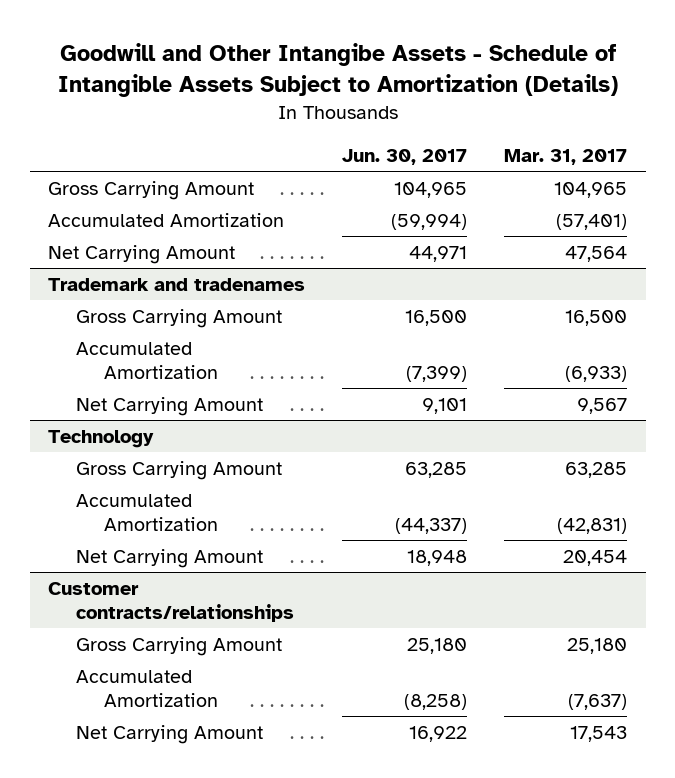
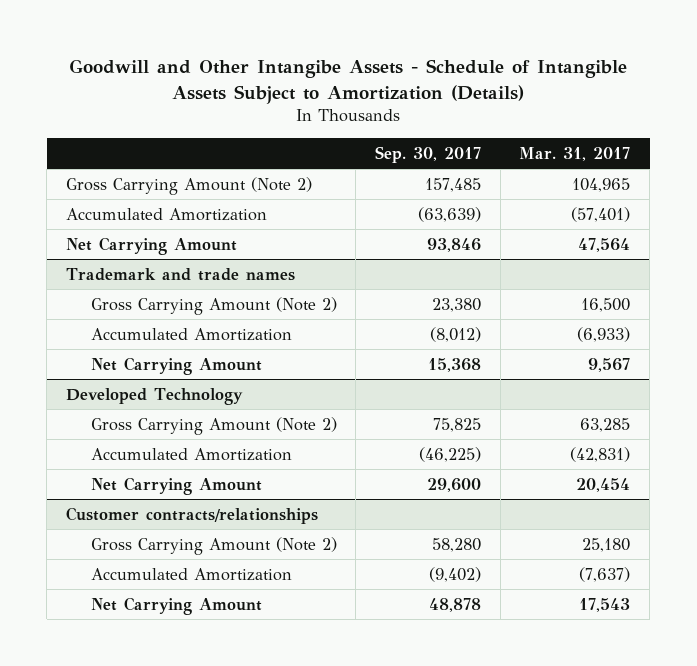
- | Jun. 30, 2017 | Mar. 31, 2017
+ | Sep. 30, 2017 | Mar. 31, 2017
- Gross Carrying Amount | 104,965 | 104,965
+ Gross Carrying Amount (Note 2) | 157,485 | 104,965
- Trademark and tradenames
- Gross Carrying Amount | 16,500 | 16,500
+ Trademark and trade names
+ Gross Carrying Amount (Note 2) | 23,380 | 16,500
- Technology
- Gross Carrying Amount | 63,285 | 63,285
+ Developed Technology
+ Gross Carrying Amount (Note 2) | 75,825 | 63,285
@ Customer contracts/relationships
- Gross Carrying Amount | 25,180 | 25,180
+ Gross Carrying Amount (Note 2) | 58,280 | 25,180

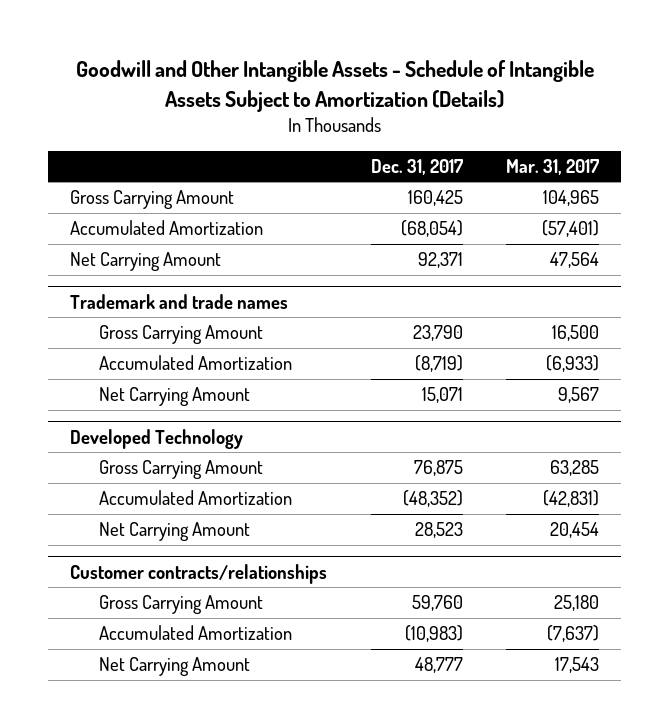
- Goodwill and Other Intangibe Assets - Schedule of Intangible Assets Subject to Amortization (Details)
+ Goodwill and Other Intangible Assets - Schedule of Intangible Assets Subject to Amortization (Details)
- | Sep. 30, 2017 | Mar. 31, 2017
+ | Dec. 31, 2017 | Mar. 31, 2017
- Gross Carrying Amount (Note 2) | 157,485 | 104,965
+ Gross Carrying Amount | 160,425 | 104,965
@ Trademark and trade names
- Gross Carrying Amount (Note 2) | 23,380 | 16,500
+ Gross Carrying Amount | 23,790 | 16,500
@ Developed Technology
- Gross Carrying Amount (Note 2) | 75,825 | 63,285
+ Gross Carrying Amount | 76,875 | 63,285
@ Customer contracts/relationships
- Gross Carrying Amount (Note 2) | 58,280 | 25,180
+ Gross Carrying Amount | 59,760 | 25,180

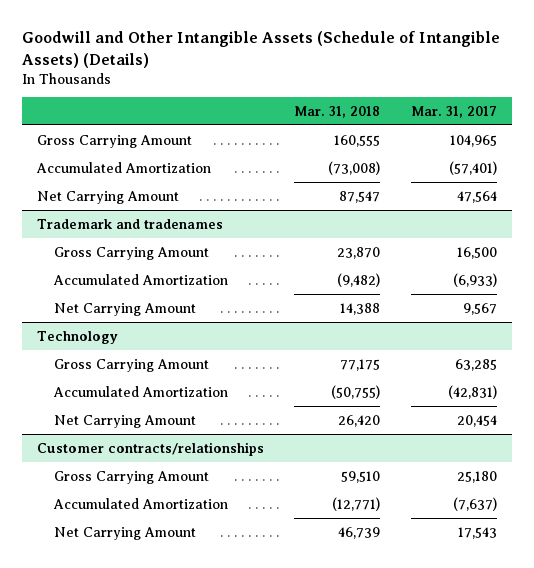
- Goodwill and Other Intangible Assets - Schedule of Intangible Assets Subject to Amortization (Details)
+ Goodwill and Other Intangible Assets (Schedule of Intangible Assets) (Details)
- | Dec. 31, 2017 | Mar. 31, 2017
+ | Mar. 31, 2018 | Mar. 31, 2017
- Trademark and trade names
+ Trademark and tradenames
- Developed Technology
+ Technology

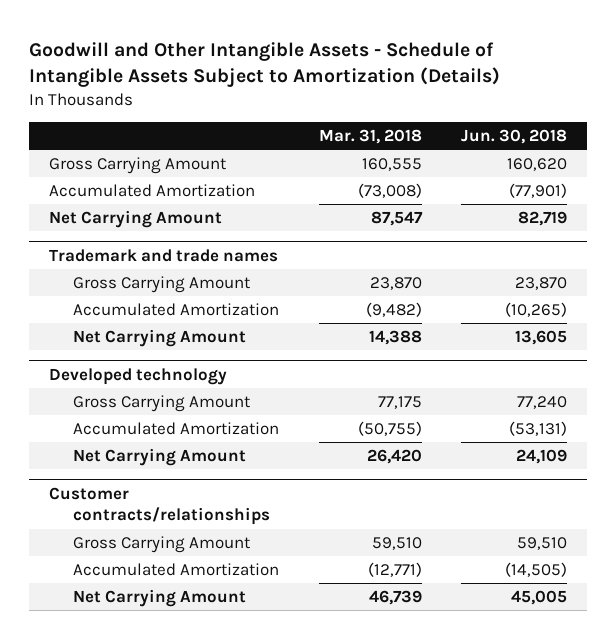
- Goodwill and Other Intangible Assets (Schedule of Intangible Assets) (Details)
+ Goodwill and Other Intangible Assets - Schedule of Intangible Assets Subject to Amortization (Details)
- | Mar. 31, 2018 | Mar. 31, 2017
+ | Mar. 31, 2018 | Jun. 30, 2018
- Trademark and tradenames
+ Trademark and trade names
- Technology
+ Developed technology

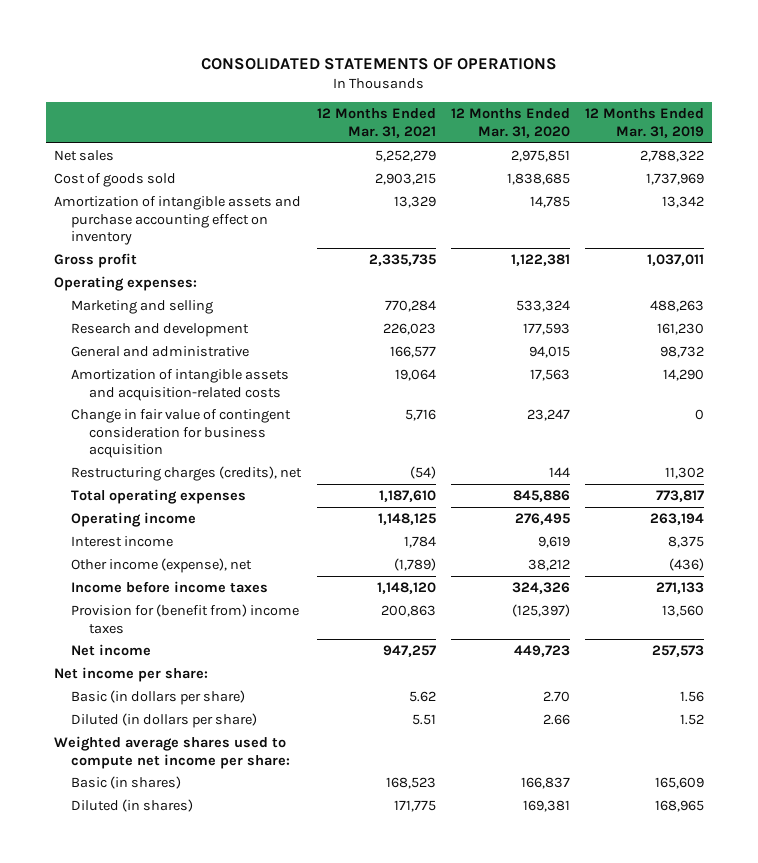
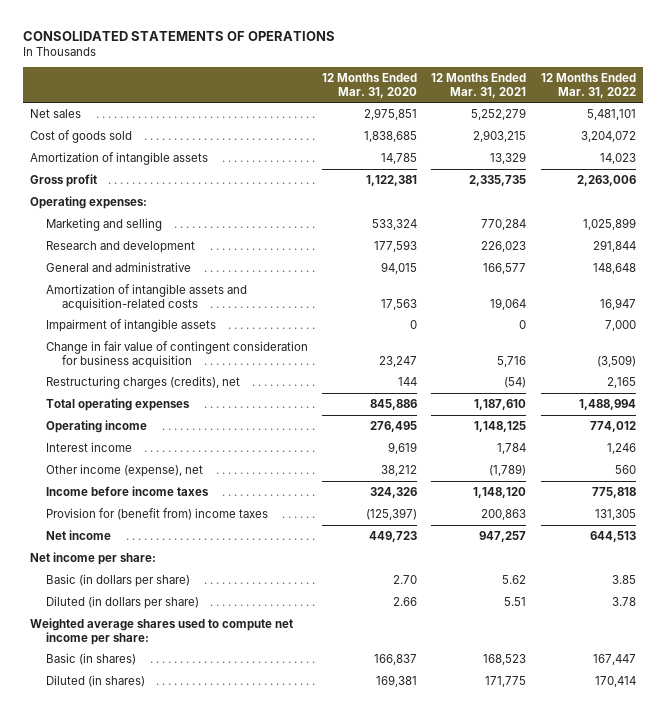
- | 12 Months Ended Mar. 31, 2021 | 12 Months Ended Mar. 31, 2020 | 12 Months Ended Mar. 31, 2019
+ | 12 Months Ended Mar. 31, 2020 | 12 Months Ended Mar. 31, 2021 | 12 Months Ended Mar. 31, 2022
- Amortization of intangible assets and purchase accounting effect on inventory | 13,329 | 14,785 | 13,342
+ Amortization of intangible assets | 14,785 | 13,329 | 14,023
+ Impairment of intangible assets | 0 | 0 | 7,000

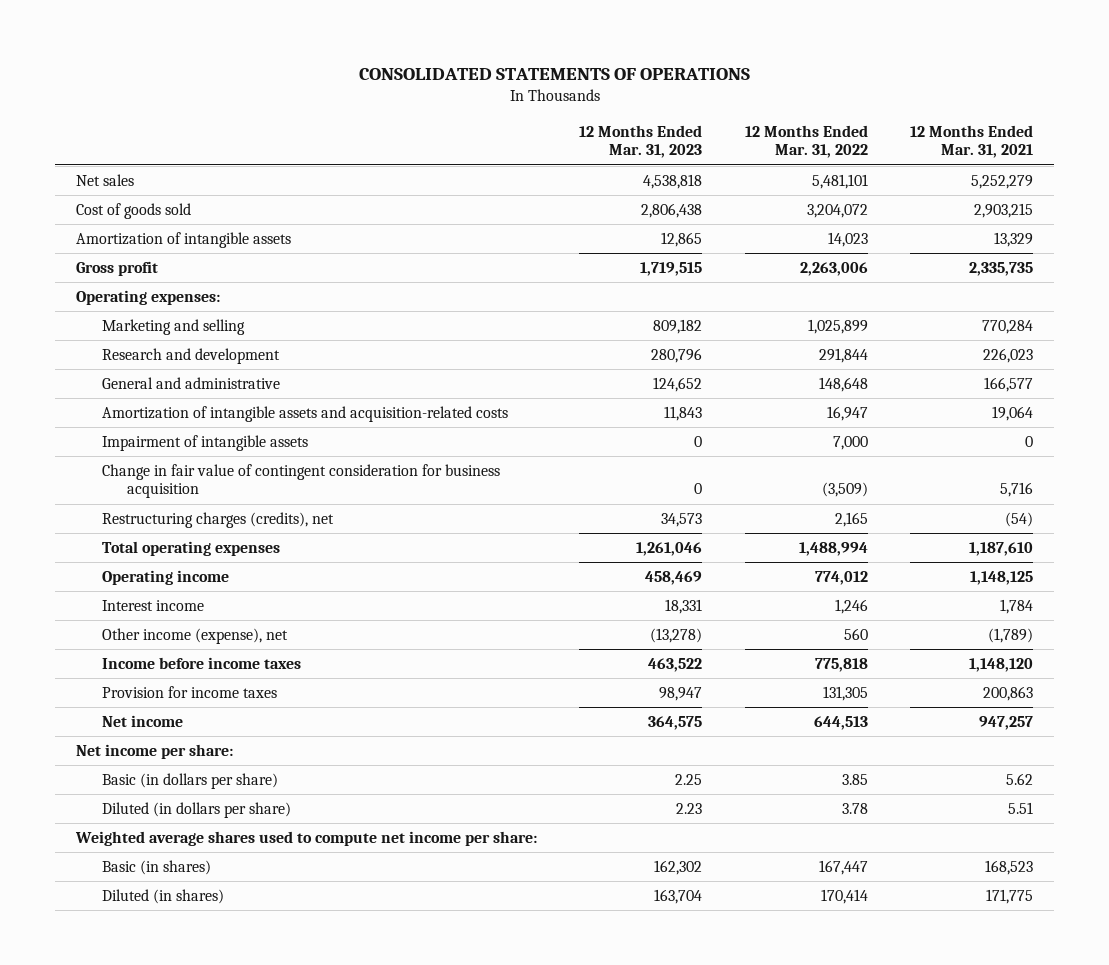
- | 12 Months Ended Mar. 31, 2020 | 12 Months Ended Mar. 31, 2021 | 12 Months Ended Mar. 31, 2022
+ | 12 Months Ended Mar. 31, 2023 | 12 Months Ended Mar. 31, 2022 | 12 Months Ended Mar. 31, 2021
- Provision for (benefit from) income taxes | (125,397) | 200,863 | 131,305
+ Provision for income taxes | 98,947 | 131,305 | 200,863

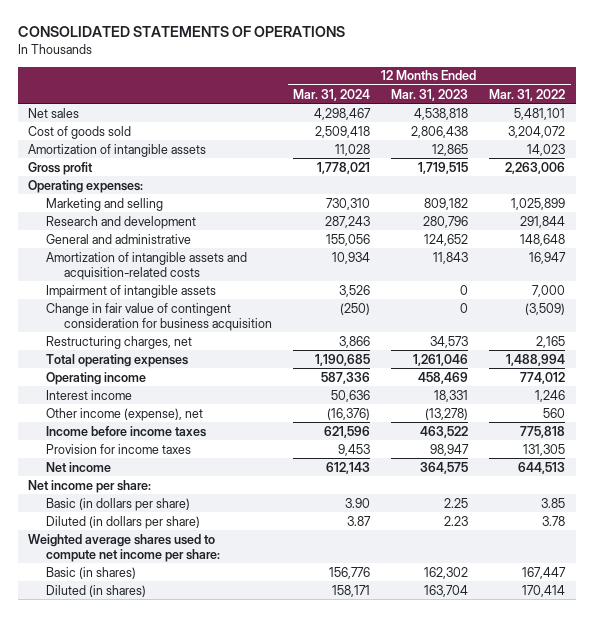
- | 12 Months Ended Mar. 31, 2023 | 12 Months Ended Mar. 31, 2022 | 12 Months Ended Mar. 31, 2021
+ | 12 Months Ended Mar. 31, 2024 | 12 Months Ended Mar. 31, 2023 | 12 Months Ended Mar. 31, 2022
- Restructuring charges (credits), net | 34,573 | 2,165 | (54)
+ Restructuring charges, net | 3,866 | 34,573 | 2,165

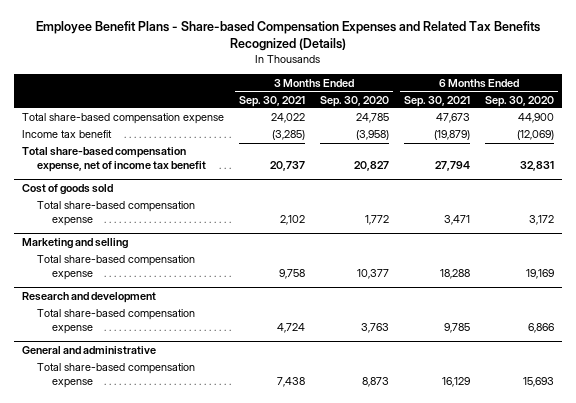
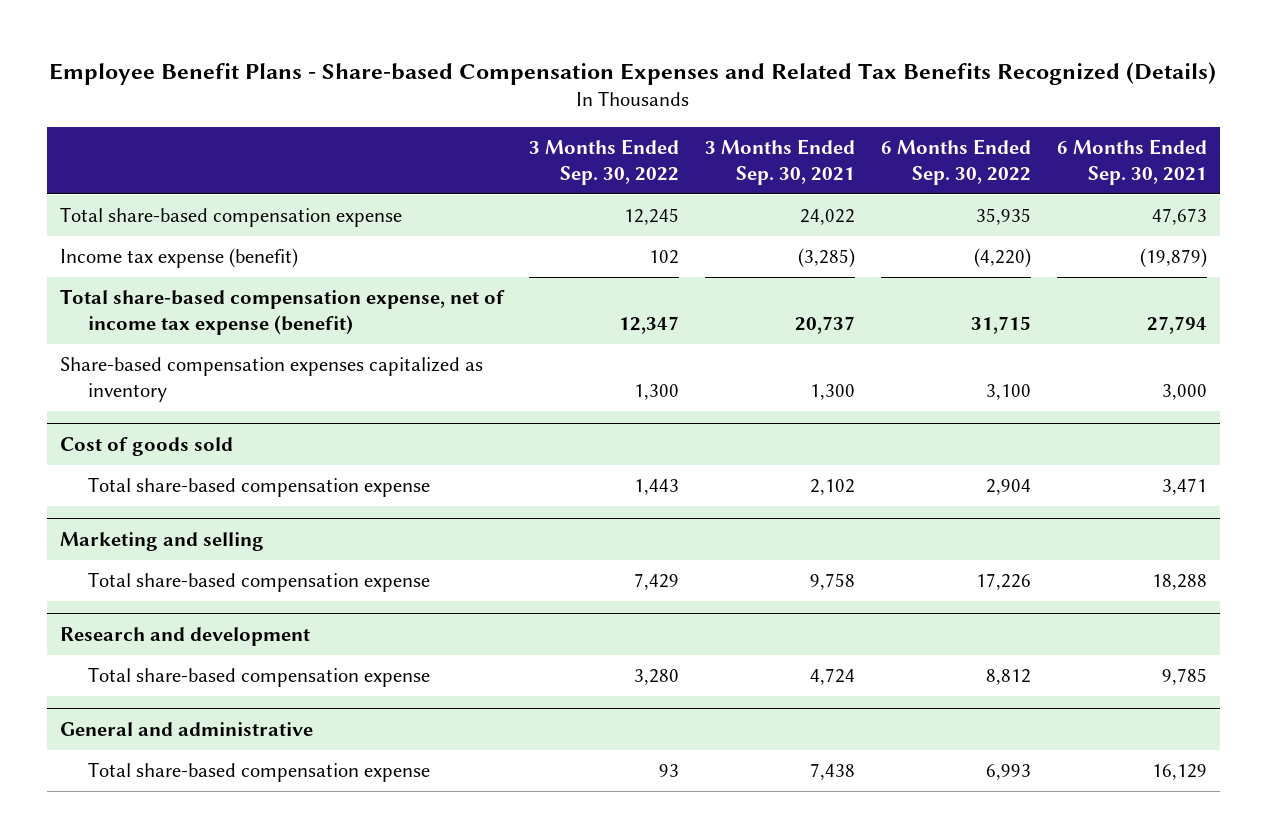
- | 3 Months Ended Sep. 30, 2021 | 3 Months Ended Sep. 30, 2020 | 6 Months Ended Sep. 30, 2021 | 6 Months Ended Sep. 30, 2020
+ | 3 Months Ended Sep. 30, 2022 | 3 Months Ended Sep. 30, 2021 | 6 Months Ended Sep. 30, 2022 | 6 Months Ended Sep. 30, 2021
- Income tax benefit | (3,285) | (3,958) | (19,879) | (12,069)
- Total share-based compensation expense, net of income tax benefit | 20,737 | 20,827 | 27,794 | 32,831
+ Income tax expense (benefit) | 102 | (3,285) | (4,220) | (19,879)
+ Total share-based compensation expense, net of income tax expense (benefit) | 12,347 | 20,737 | 31,715 | 27,794
+ Share-based compensation expenses capitalized as inventory | 1,300 | 1,300 | 3,100 | 3,000

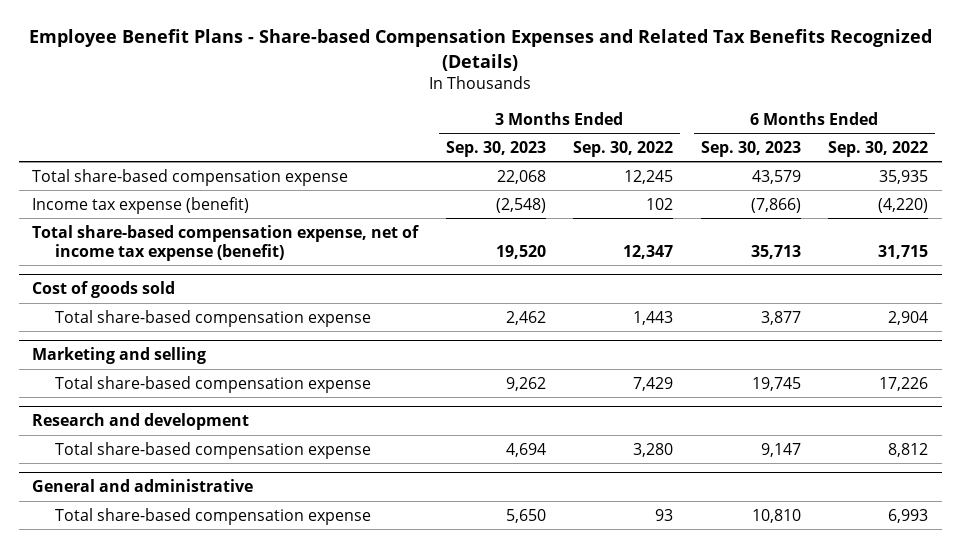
- | 3 Months Ended Sep. 30, 2022 | 3 Months Ended Sep. 30, 2021 | 6 Months Ended Sep. 30, 2022 | 6 Months Ended Sep. 30, 2021
+ | 3 Months Ended Sep. 30, 2023 | 3 Months Ended Sep. 30, 2022 | 6 Months Ended Sep. 30, 2023 | 6 Months Ended Sep. 30, 2022
- Share-based compensation expenses capitalized as inventory | 1,300 | 1,300 | 3,100 | 3,000

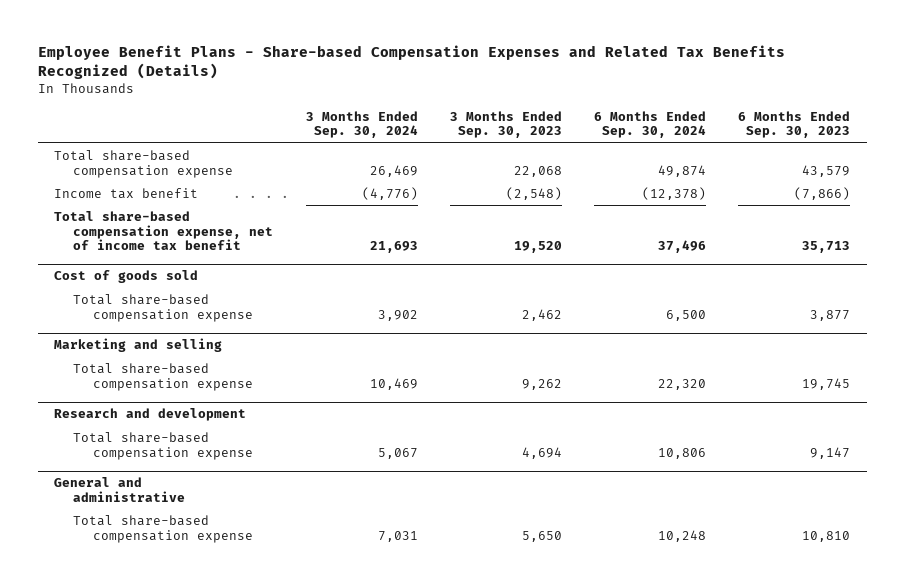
- | 3 Months Ended Sep. 30, 2023 | 3 Months Ended Sep. 30, 2022 | 6 Months Ended Sep. 30, 2023 | 6 Months Ended Sep. 30, 2022
+ | 3 Months Ended Sep. 30, 2024 | 3 Months Ended Sep. 30, 2023 | 6 Months Ended Sep. 30, 2024 | 6 Months Ended Sep. 30, 2023
- Income tax expense (benefit) | (2,548) | 102 | (7,866) | (4,220)
- Total share-based compensation expense, net of income tax expense (benefit) | 19,520 | 12,347 | 35,713 | 31,715
+ Income tax benefit | (4,776) | (2,548) | (12,378) | (7,866)
+ Total share-based compensation expense, net of income tax benefit | 21,693 | 19,520 | 37,496 | 35,713

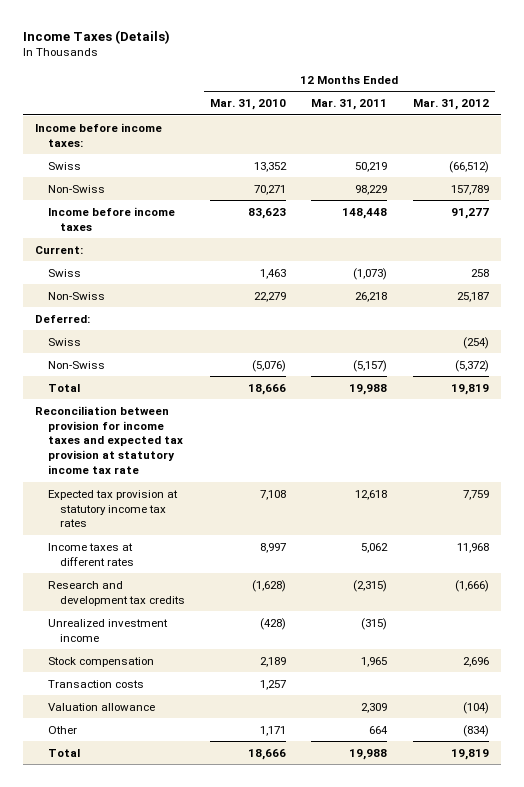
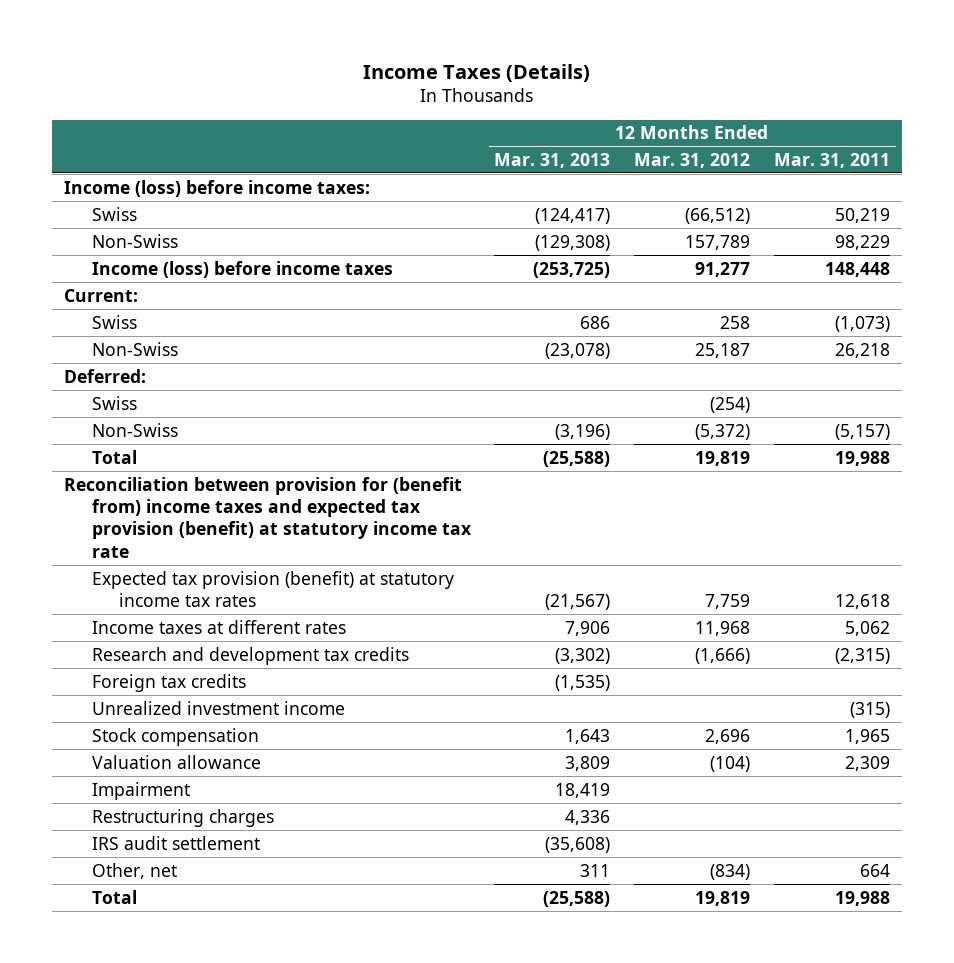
- | 12 Months Ended Mar. 31, 2010 | 12 Months Ended Mar. 31, 2011 | 12 Months Ended Mar. 31, 2012
+ | 12 Months Ended Mar. 31, 2013 | 12 Months Ended Mar. 31, 2012 | 12 Months Ended Mar. 31, 2011
- Income before income taxes:
+ Income (loss) before income taxes:
- Income before income taxes | 83,623 | 148,448 | 91,277
+ Income (loss) before income taxes | (253,725) | 91,277 | 148,448
- Reconciliation between provision for income taxes and expected tax provision at statutory income tax rate
- Expected tax provision at statutory income tax rates | 7,108 | 12,618 | 7,759
+ Reconciliation between provision for (benefit from) income taxes and expected tax provision (benefit) at statutory income tax rate
+ Expected tax provision (benefit) at statutory income tax rates | (21,567) | 7,759 | 12,618
+ Foreign tax credits | (1,535) | |
- Transaction costs | 1,257 | |
- Other | 1,171 | 664 | (834)
+ Impairment | 18,419 | |
+ Restructuring charges | 4,336 | |
+ IRS audit settlement | (35,608) | |
+ Other, net | 311 | (834) | 664

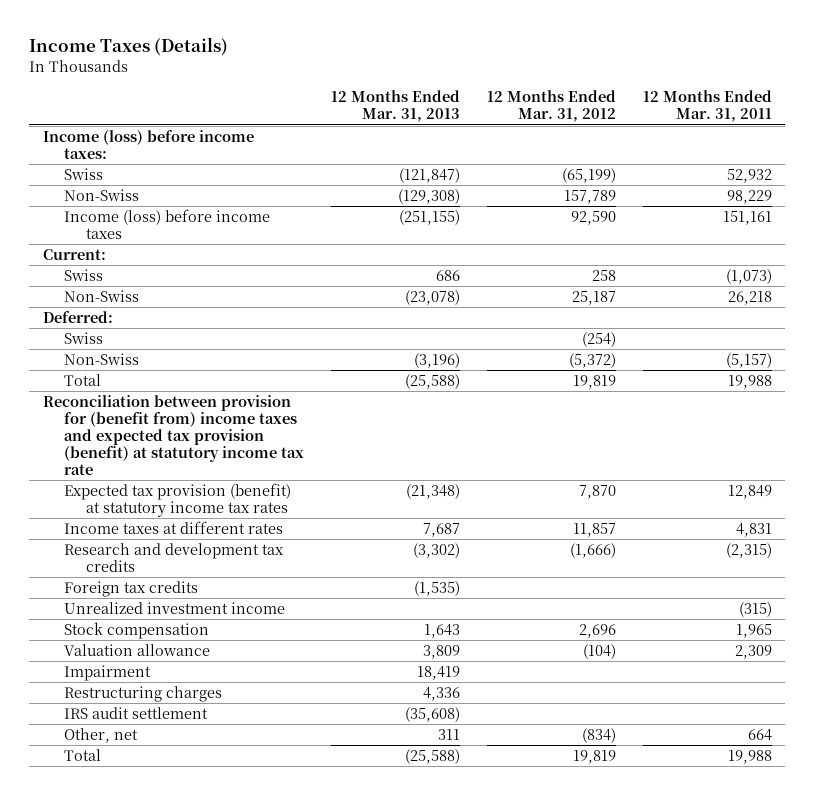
- Swiss | (124,417) | (66,512) | 50,219
+ Swiss | (121,847) | (65,199) | 52,932
- Income (loss) before income taxes | (253,725) | 91,277 | 148,448
+ Income (loss) before income taxes | (251,155) | 92,590 | 151,161
- Expected tax provision (benefit) at statutory income tax rates | (21,567) | 7,759 | 12,618
- Income taxes at different rates | 7,906 | 11,968 | 5,062
+ Expected tax provision (benefit) at statutory income tax rates | (21,348) | 7,870 | 12,849
+ Income taxes at different rates | 7,687 | 11,857 | 4,831

